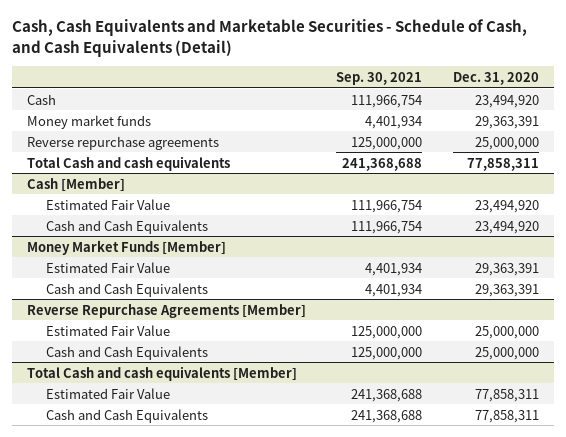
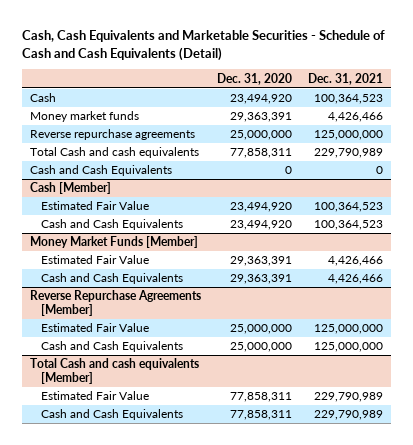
- Cash, Cash Equivalents and Marketable Securities - Schedule of Cash, and Cash Equivalents (Detail)
+ Cash, Cash Equivalents and Marketable Securities - Schedule of Cash and Cash Equivalents (Detail)
- | Sep. 30, 2021 | Dec. 31, 2020
+ | Dec. 31, 2020 | Dec. 31, 2021
+ Cash and Cash Equivalents | 0 | 0

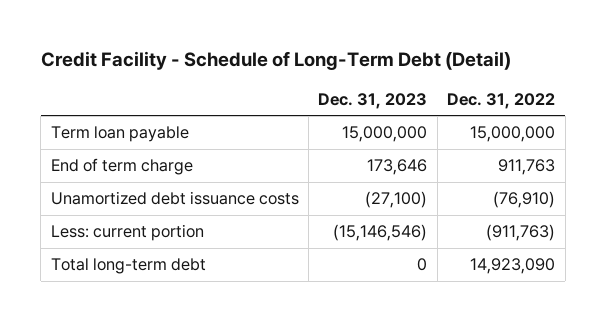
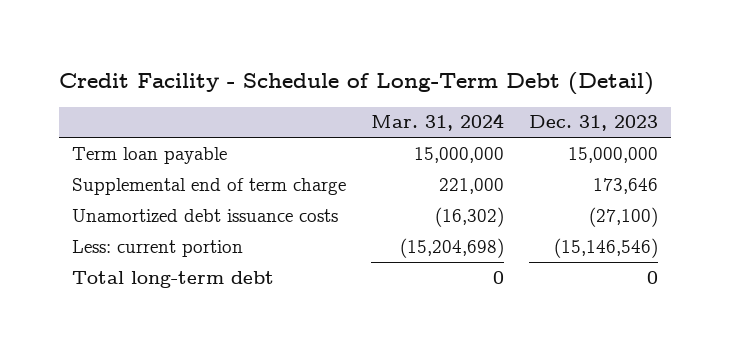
- | Dec. 31, 2023 | Dec. 31, 2022
+ | Mar. 31, 2024 | Dec. 31, 2023
- End of term charge | 173,646 | 911,763
+ Supplemental end of term charge | 221,000 | 173,646

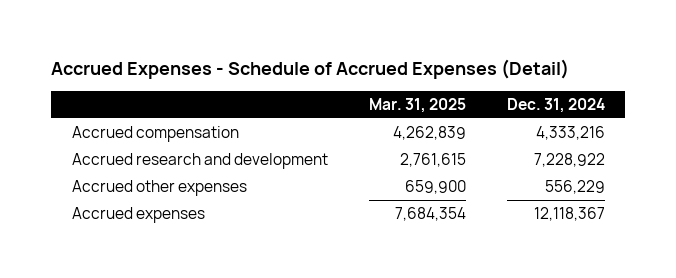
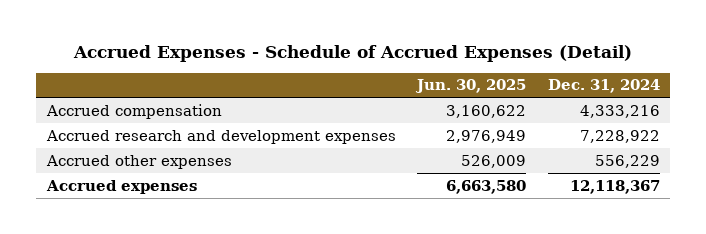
- | Mar. 31, 2025 | Dec. 31, 2024
+ | Jun. 30, 2025 | Dec. 31, 2024
- Accrued research and development | 2,761,615 | 7,228,922
+ Accrued research and development expenses | 2,976,949 | 7,228,922

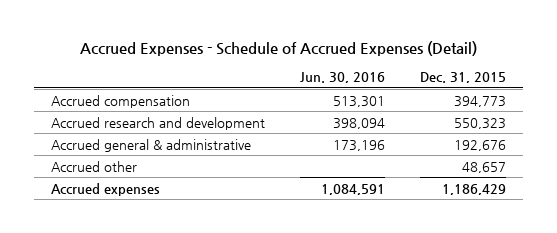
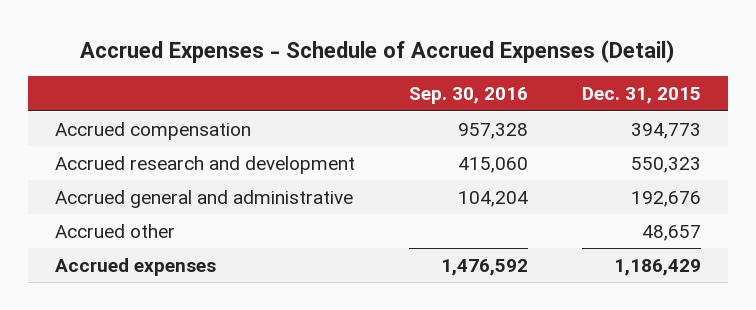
- | Jun. 30, 2016 | Dec. 31, 2015
+ | Sep. 30, 2016 | Dec. 31, 2015
- Accrued general & administrative | 173,196 | 192,676
+ Accrued general and administrative | 104,204 | 192,676

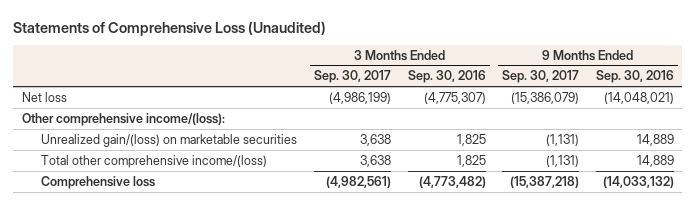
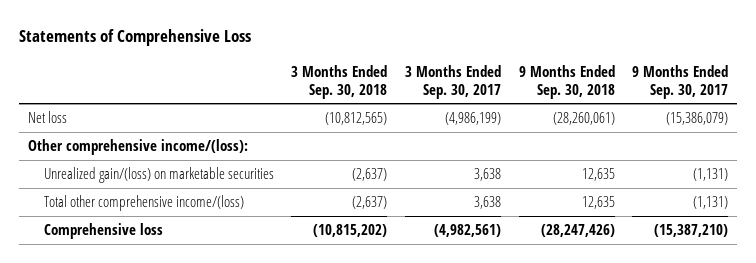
- Statements of Comprehensive Loss (Unaudited)
+ Statements of Comprehensive Loss
- | 3 Months Ended Sep. 30, 2017 | 3 Months Ended Sep. 30, 2016 | 9 Months Ended Sep. 30, 2017 | 9 Months Ended Sep. 30, 2016
+ | 3 Months Ended Sep. 30, 2018 | 3 Months Ended Sep. 30, 2017 | 9 Months Ended Sep. 30, 2018 | 9 Months Ended Sep. 30, 2017
- Comprehensive loss | (4,982,561) | (4,773,482) | (15,387,218) | (14,033,132)
+ Comprehensive loss | (10,815,202) | (4,982,561) | (28,247,426) | (15,387,210)

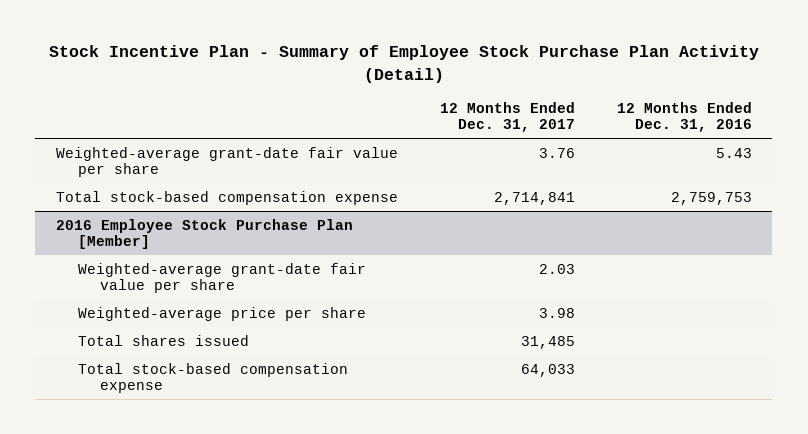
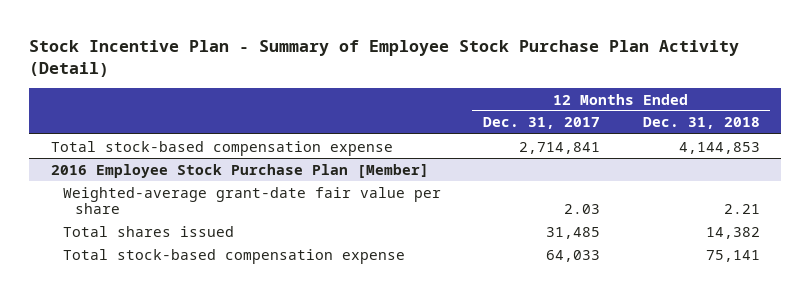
- | 12 Months Ended Dec. 31, 2017 | 12 Months Ended Dec. 31, 2016
+ | 12 Months Ended Dec. 31, 2017 | 12 Months Ended Dec. 31, 2018
- Weighted-average grant-date fair value per share | 3.76 | 5.43
@ 2016 Employee Stock Purchase Plan [Member]
- Weighted-average price per share | 3.98 |

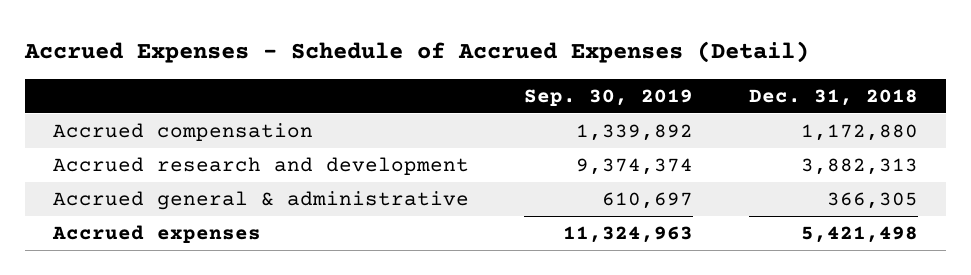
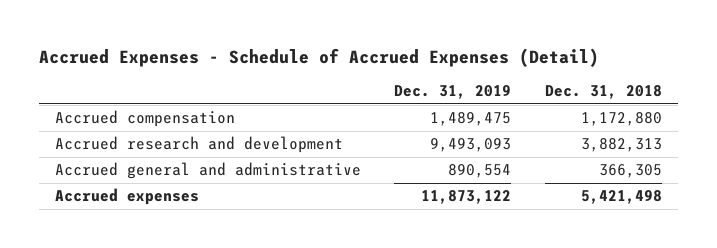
- | Sep. 30, 2019 | Dec. 31, 2018
+ | Dec. 31, 2019 | Dec. 31, 2018
- Accrued general & administrative | 610,697 | 366,305
+ Accrued general and administrative | 890,554 | 366,305

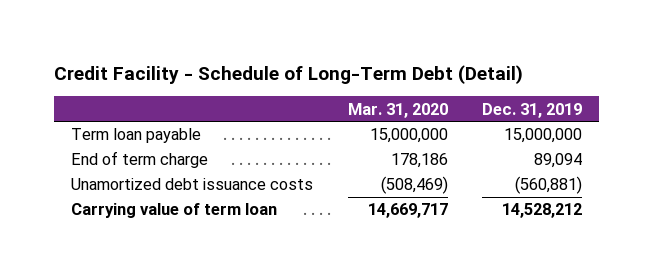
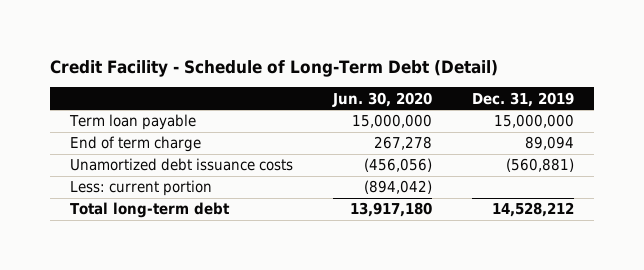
- | Mar. 31, 2020 | Dec. 31, 2019
+ | Jun. 30, 2020 | Dec. 31, 2019
- Carrying value of term loan | 14,669,717 | 14,528,212
+ Less: current portion | (894,042) |
+ Total long-term debt | 13,917,180 | 14,528,212

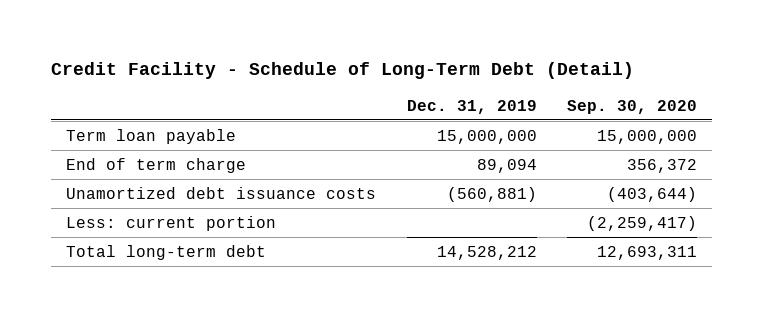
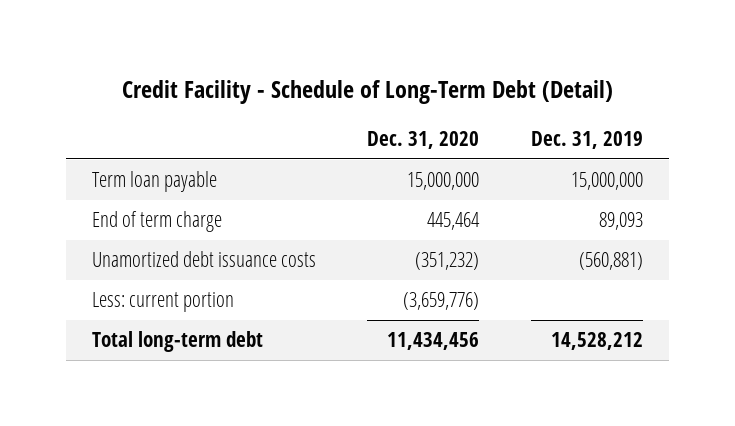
- | Dec. 31, 2019 | Sep. 30, 2020
+ | Dec. 31, 2020 | Dec. 31, 2019
- End of term charge | 89,094 | 356,372
+ End of term charge | 445,464 | 89,093

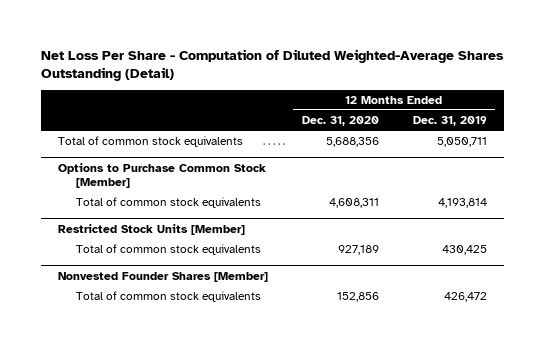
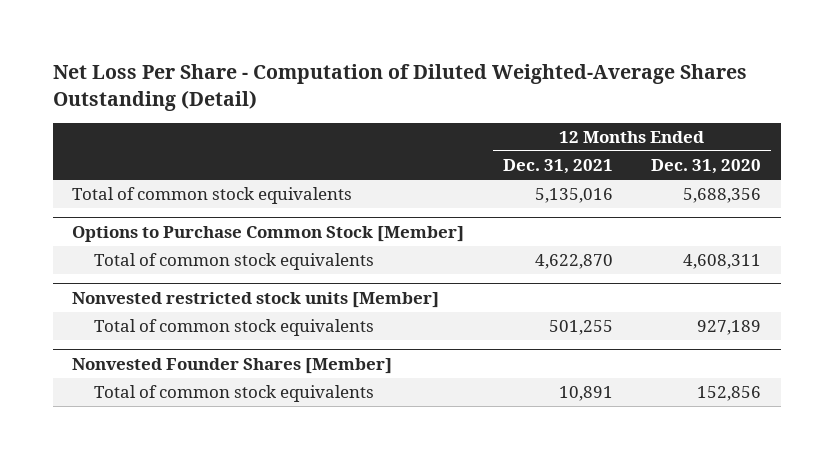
- | 12 Months Ended Dec. 31, 2020 | 12 Months Ended Dec. 31, 2019
+ | 12 Months Ended Dec. 31, 2021 | 12 Months Ended Dec. 31, 2020
- Restricted Stock Units [Member]
+ Nonvested restricted stock units [Member]

